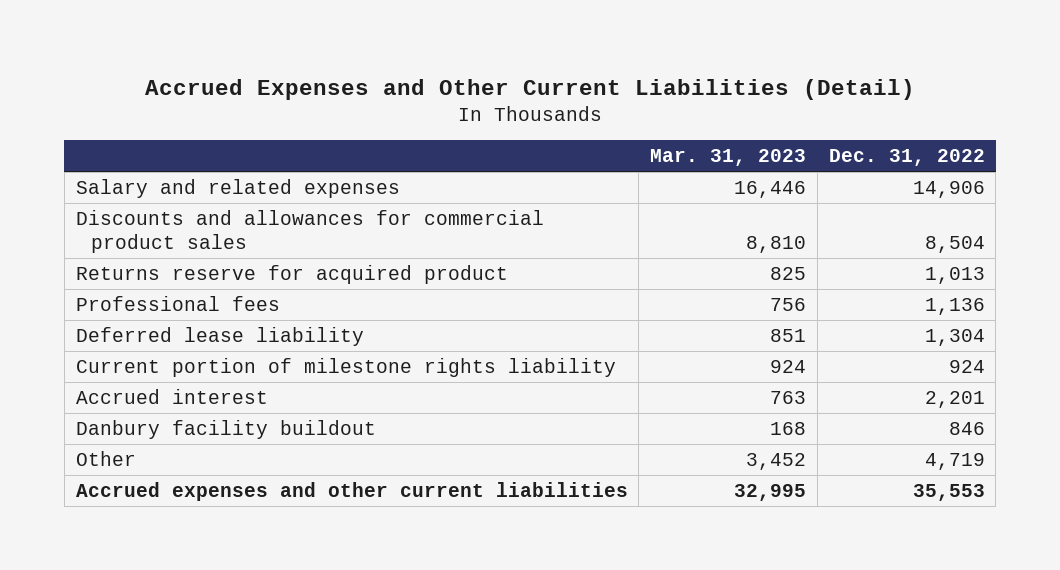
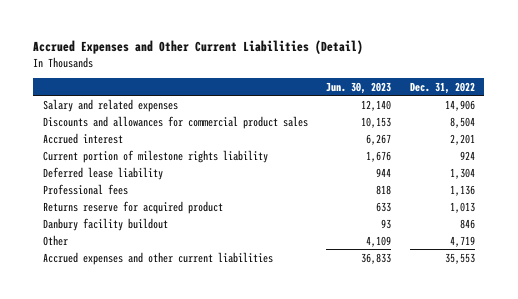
- | Mar. 31, 2023 | Dec. 31, 2022
+ | Jun. 30, 2023 | Dec. 31, 2022
moved down: Current portion of milestone rights liability | 1,676 | 924
moved down: Deferred lease liability | 944 | 1,304
moved down: Professional fees | 818 | 1,136
moved down: Returns reserve for acquired product | 633 | 1,013

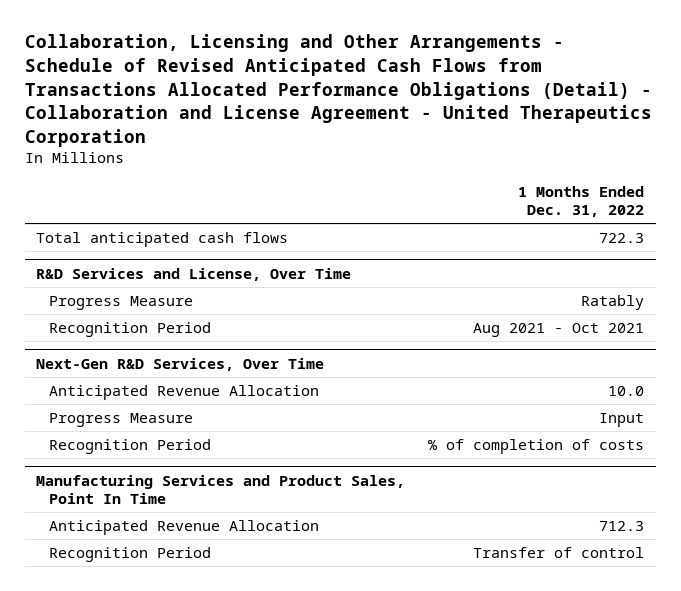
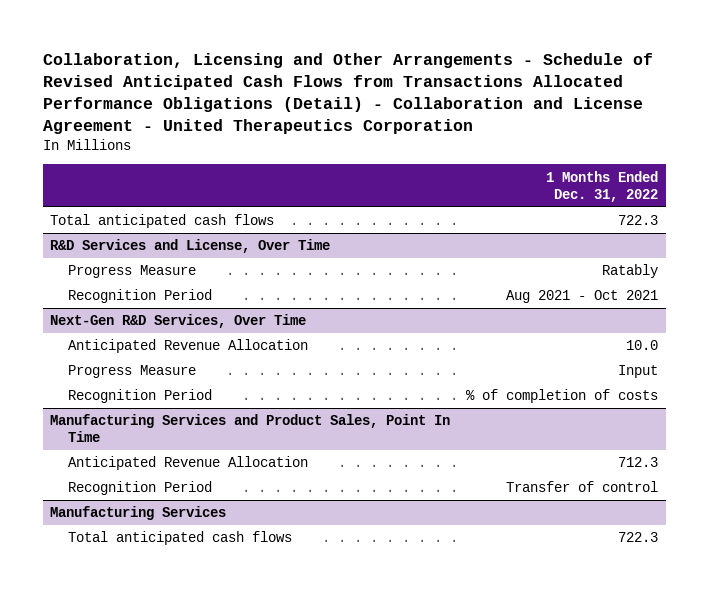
+ Manufacturing Services
+ Total anticipated cash flows | 722.3

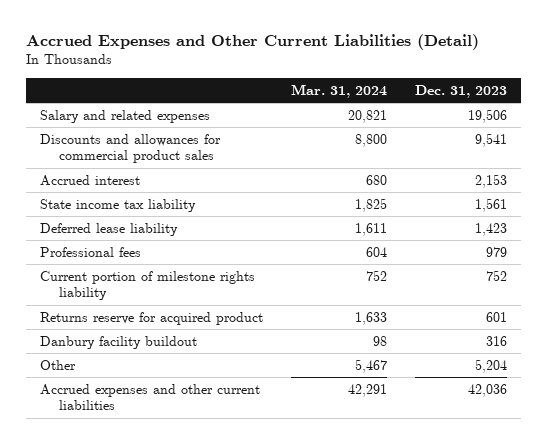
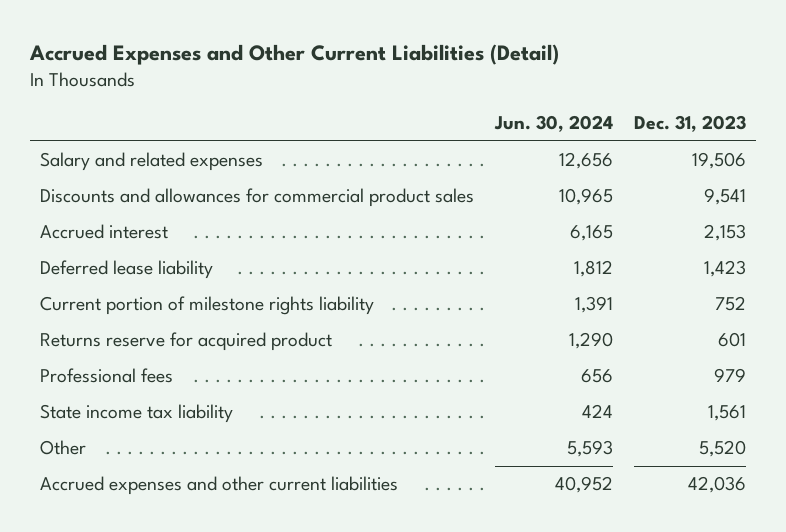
- | Mar. 31, 2024 | Dec. 31, 2023
+ | Jun. 30, 2024 | Dec. 31, 2023
- Danbury facility buildout | 98 | 316
- Other | 5,467 | 5,204
moved down: Professional fees | 656 | 979
moved down: State income tax liability | 424 | 1,561
+ Other | 5,593 | 5,520

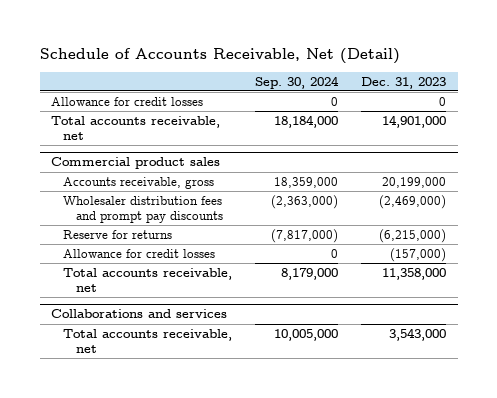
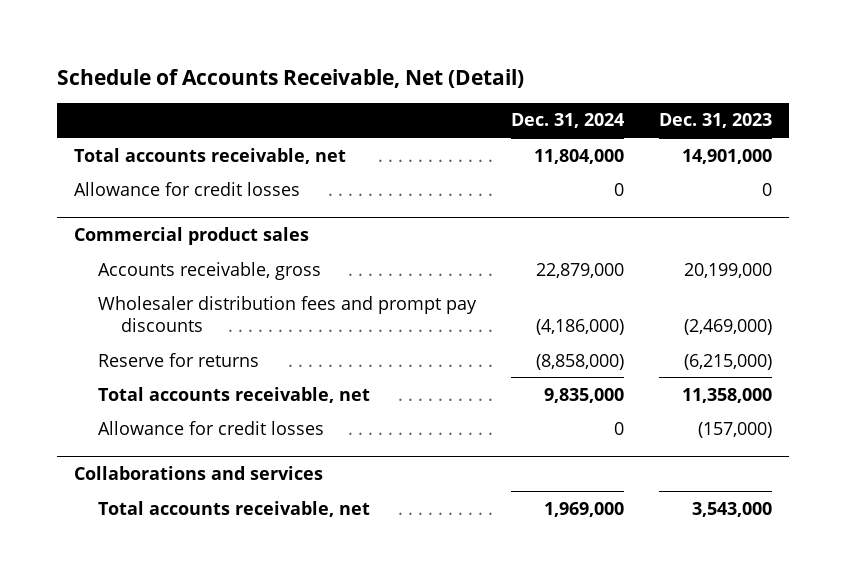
- | Sep. 30, 2024 | Dec. 31, 2023
+ | Dec. 31, 2024 | Dec. 31, 2023
moved down: Allowance for credit losses | 0 | 0
@ Commercial product sales
moved down: Allowance for credit losses | 0 | (157,000)

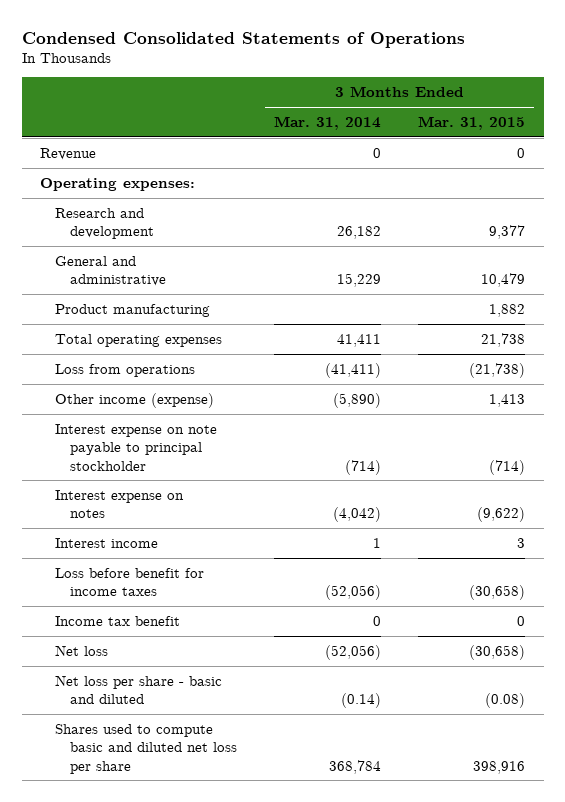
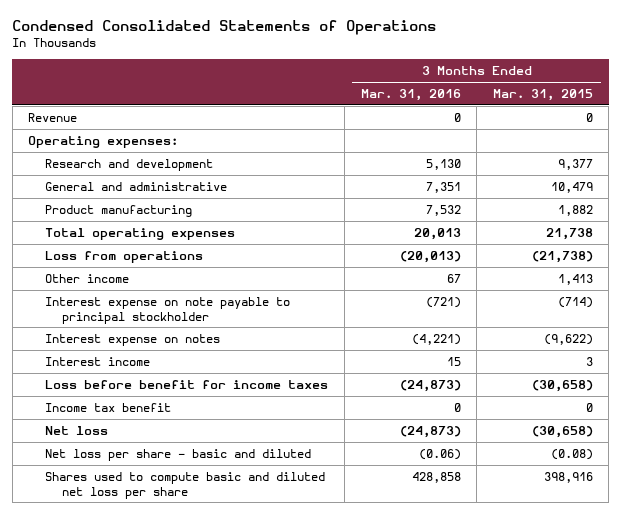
- | 3 Months Ended Mar. 31, 2014 | 3 Months Ended Mar. 31, 2015
+ | 3 Months Ended Mar. 31, 2016 | 3 Months Ended Mar. 31, 2015
- Other income (expense) | (5,890) | 1,413
+ Other income | 67 | 1,413

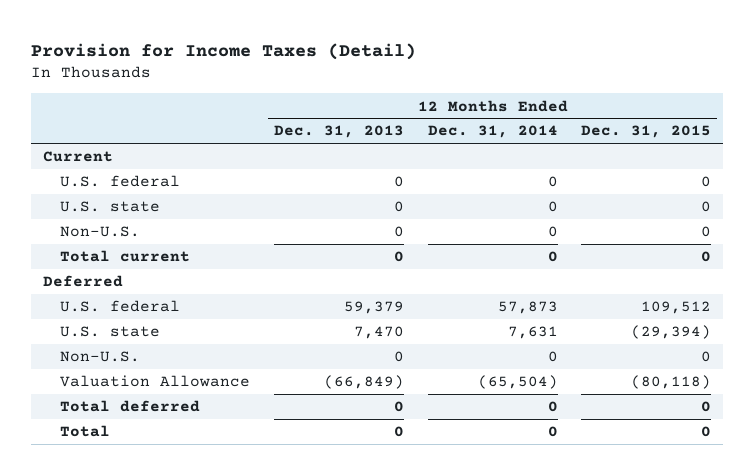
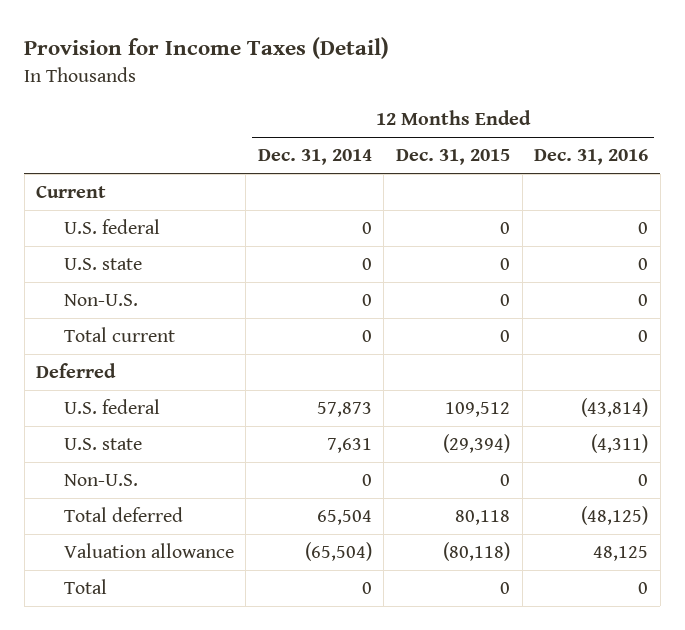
- | 12 Months Ended Dec. 31, 2013 | 12 Months Ended Dec. 31, 2014 | 12 Months Ended Dec. 31, 2015
+ | 12 Months Ended Dec. 31, 2014 | 12 Months Ended Dec. 31, 2015 | 12 Months Ended Dec. 31, 2016
- Valuation Allowance | (66,849) | (65,504) | (80,118)
- Total deferred | 0 | 0 | 0
+ Total deferred | 65,504 | 80,118 | (48,125)
+ Valuation allowance | (65,504) | (80,118) | 48,125

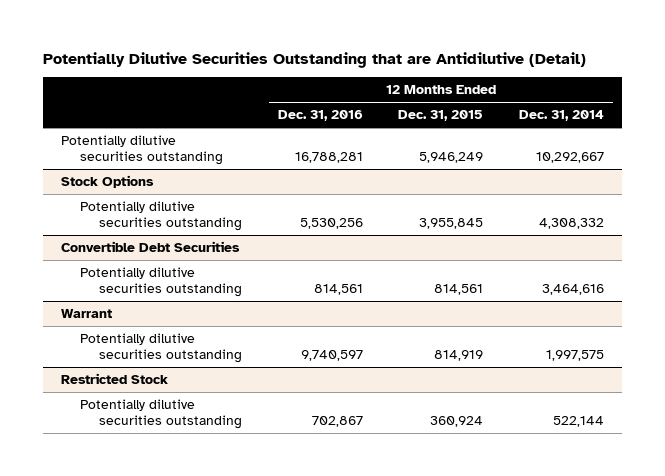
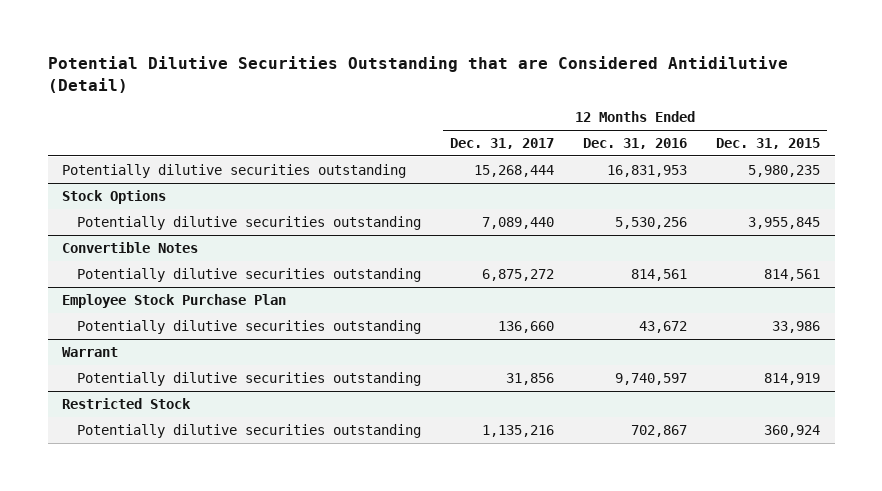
- Potentially Dilutive Securities Outstanding that are Antidilutive (Detail)
+ Potential Dilutive Securities Outstanding that are Considered Antidilutive (Detail)
- | 12 Months Ended Dec. 31, 2016 | 12 Months Ended Dec. 31, 2015 | 12 Months Ended Dec. 31, 2014
+ | 12 Months Ended Dec. 31, 2017 | 12 Months Ended Dec. 31, 2016 | 12 Months Ended Dec. 31, 2015
- Potentially dilutive securities outstanding | 16,788,281 | 5,946,249 | 10,292,667
+ Potentially dilutive securities outstanding | 15,268,444 | 16,831,953 | 5,980,235
- Convertible Debt Securities
+ Convertible Notes
+ Employee Stock Purchase Plan
+ Potentially dilutive securities outstanding | 136,660 | 43,672 | 33,986

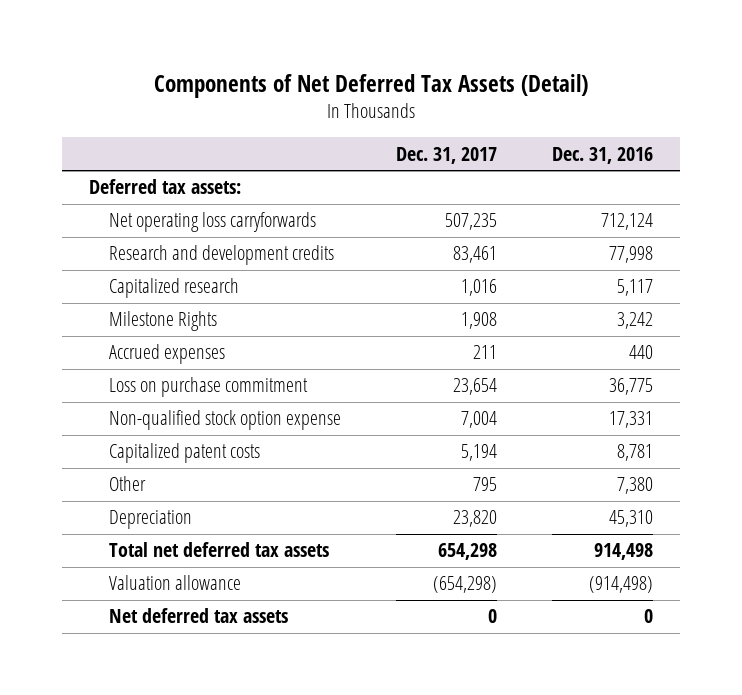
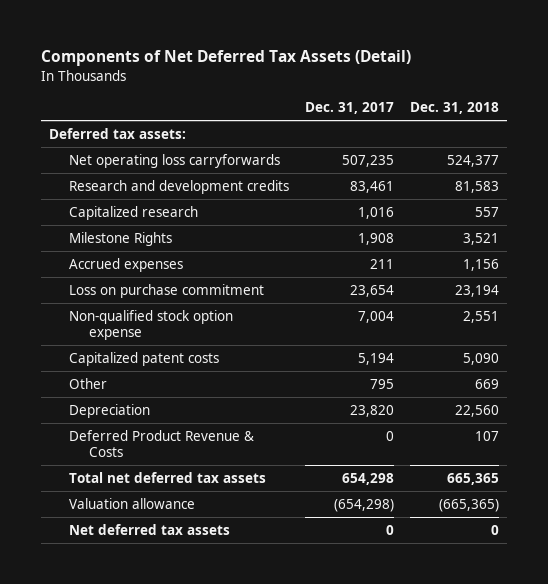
- | Dec. 31, 2017 | Dec. 31, 2016
+ | Dec. 31, 2017 | Dec. 31, 2018
+ Deferred Product Revenue & Costs | 0 | 107

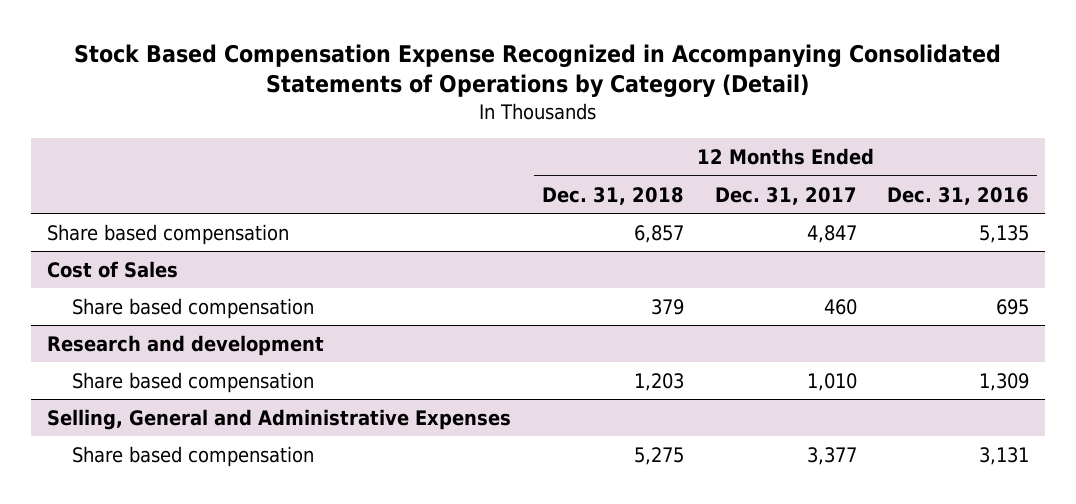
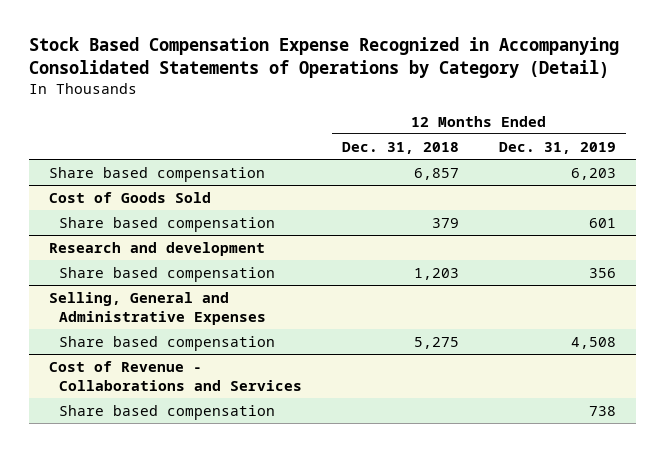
- | 12 Months Ended Dec. 31, 2018 | 12 Months Ended Dec. 31, 2017 | 12 Months Ended Dec. 31, 2016
+ | 12 Months Ended Dec. 31, 2018 | 12 Months Ended Dec. 31, 2019
- Cost of Sales
+ Cost of Goods Sold
+ Cost of Revenue - Collaborations and Services
+ Share based compensation | | 738

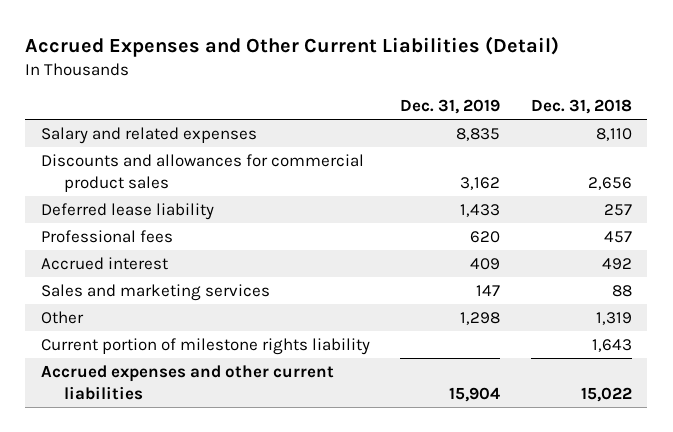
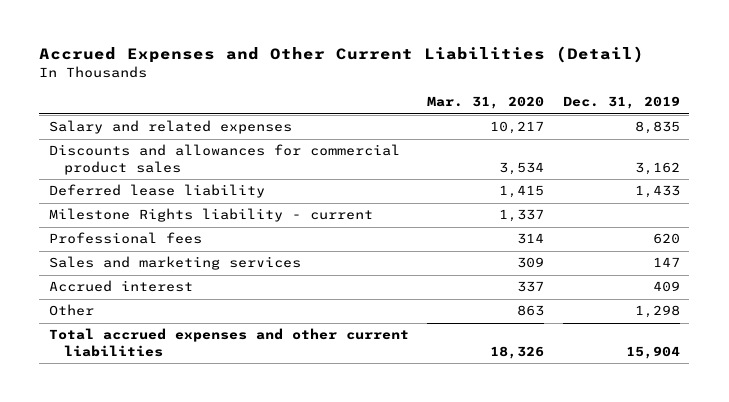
- | Dec. 31, 2019 | Dec. 31, 2018
+ | Mar. 31, 2020 | Dec. 31, 2019
+ Milestone Rights liability - current | 1,337 |
moved down: Accrued interest | 337 | 409
- Current portion of milestone rights liability | | 1,643
- Accrued expenses and other current liabilities | 15,904 | 15,022
+ Total accrued expenses and other current liabilities | 18,326 | 15,904

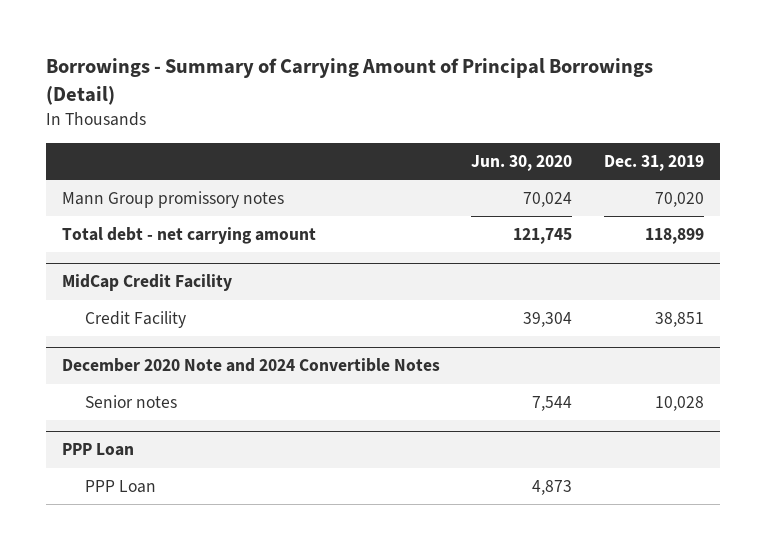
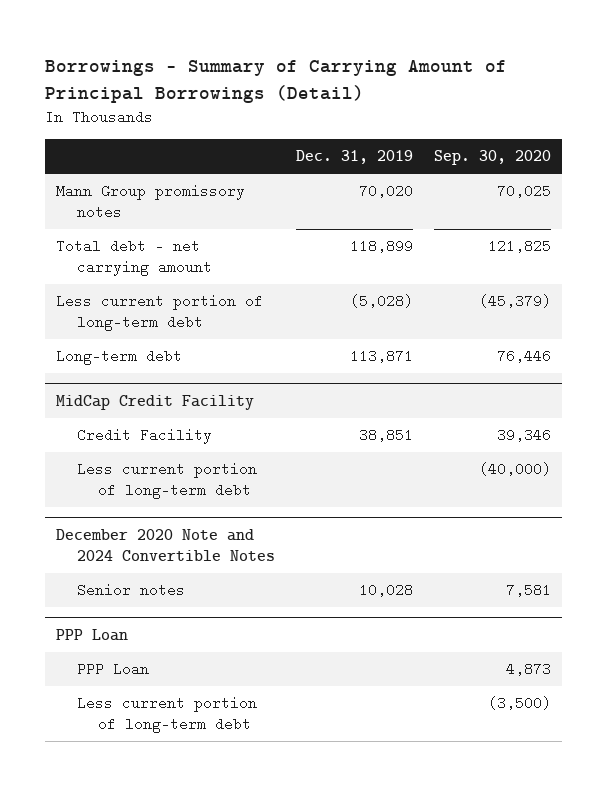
- | Jun. 30, 2020 | Dec. 31, 2019
+ | Dec. 31, 2019 | Sep. 30, 2020
+ Less current portion of long-term debt | (5,028) | (45,379)
+ Long-term debt | 113,871 | 76,446
@ MidCap Credit Facility
+ Less current portion of long-term debt | | (40,000)
@ PPP Loan
+ Less current portion of long-term debt | | (3,500)

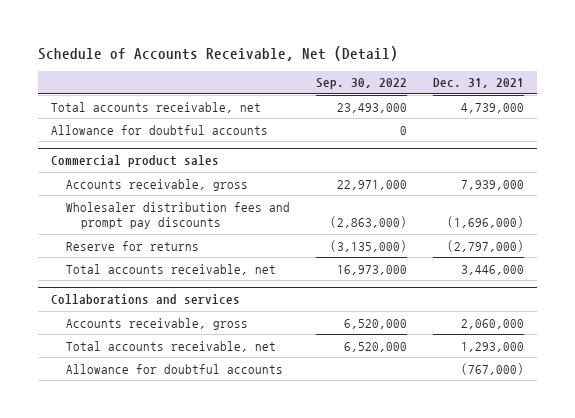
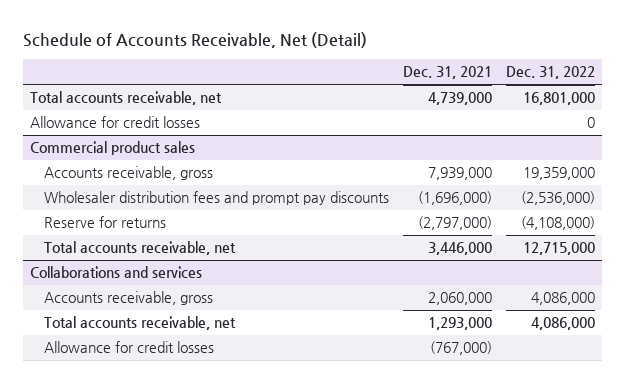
- | Sep. 30, 2022 | Dec. 31, 2021
+ | Dec. 31, 2021 | Dec. 31, 2022
- Allowance for doubtful accounts | 0 |
+ Allowance for credit losses | | 0
@ Collaborations and services
- Allowance for doubtful accounts | | (767,000)
+ Allowance for credit losses | (767,000) |

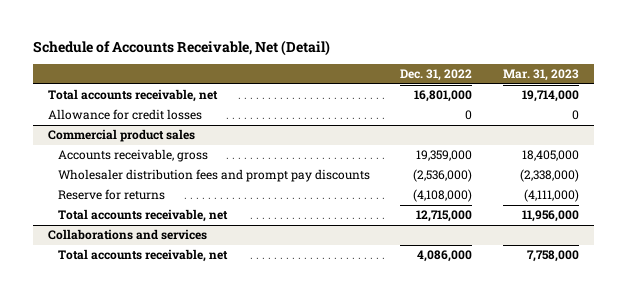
- | Dec. 31, 2021 | Dec. 31, 2022
+ | Dec. 31, 2022 | Mar. 31, 2023
@ Collaborations and services
- Accounts receivable, gross | 2,060,000 | 4,086,000
- Allowance for credit losses | (767,000) |

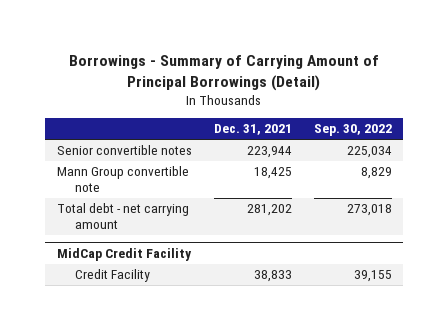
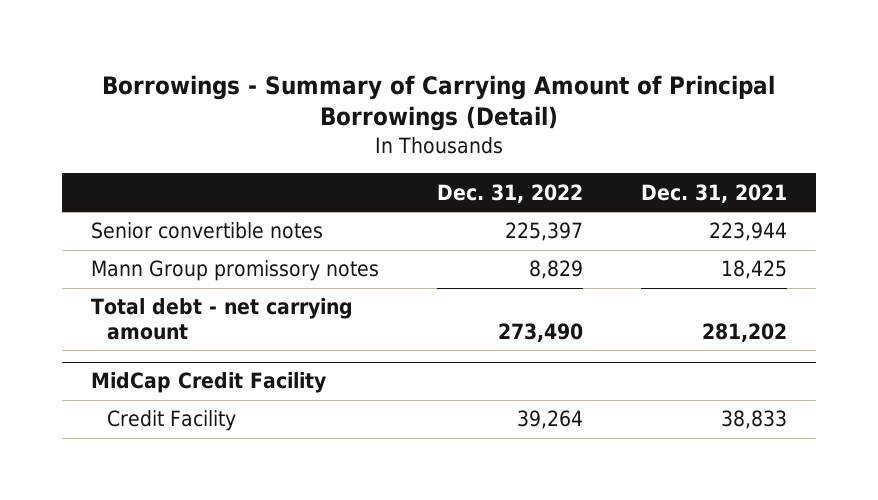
- | Dec. 31, 2021 | Sep. 30, 2022
+ | Dec. 31, 2022 | Dec. 31, 2021
- Mann Group convertible note | 18,425 | 8,829
+ Mann Group promissory notes | 8,829 | 18,425

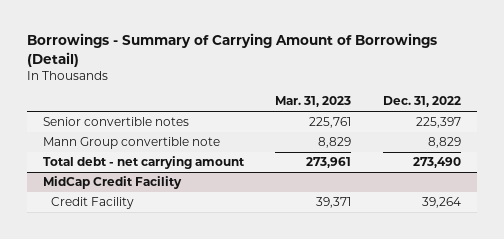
- Borrowings - Summary of Carrying Amount of Principal Borrowings (Detail)
+ Borrowings - Summary of Carrying Amount of Borrowings (Detail)
- | Dec. 31, 2022 | Dec. 31, 2021
+ | Mar. 31, 2023 | Dec. 31, 2022
- Mann Group promissory notes | 8,829 | 18,425
+ Mann Group convertible note | 8,829 | 8,829

